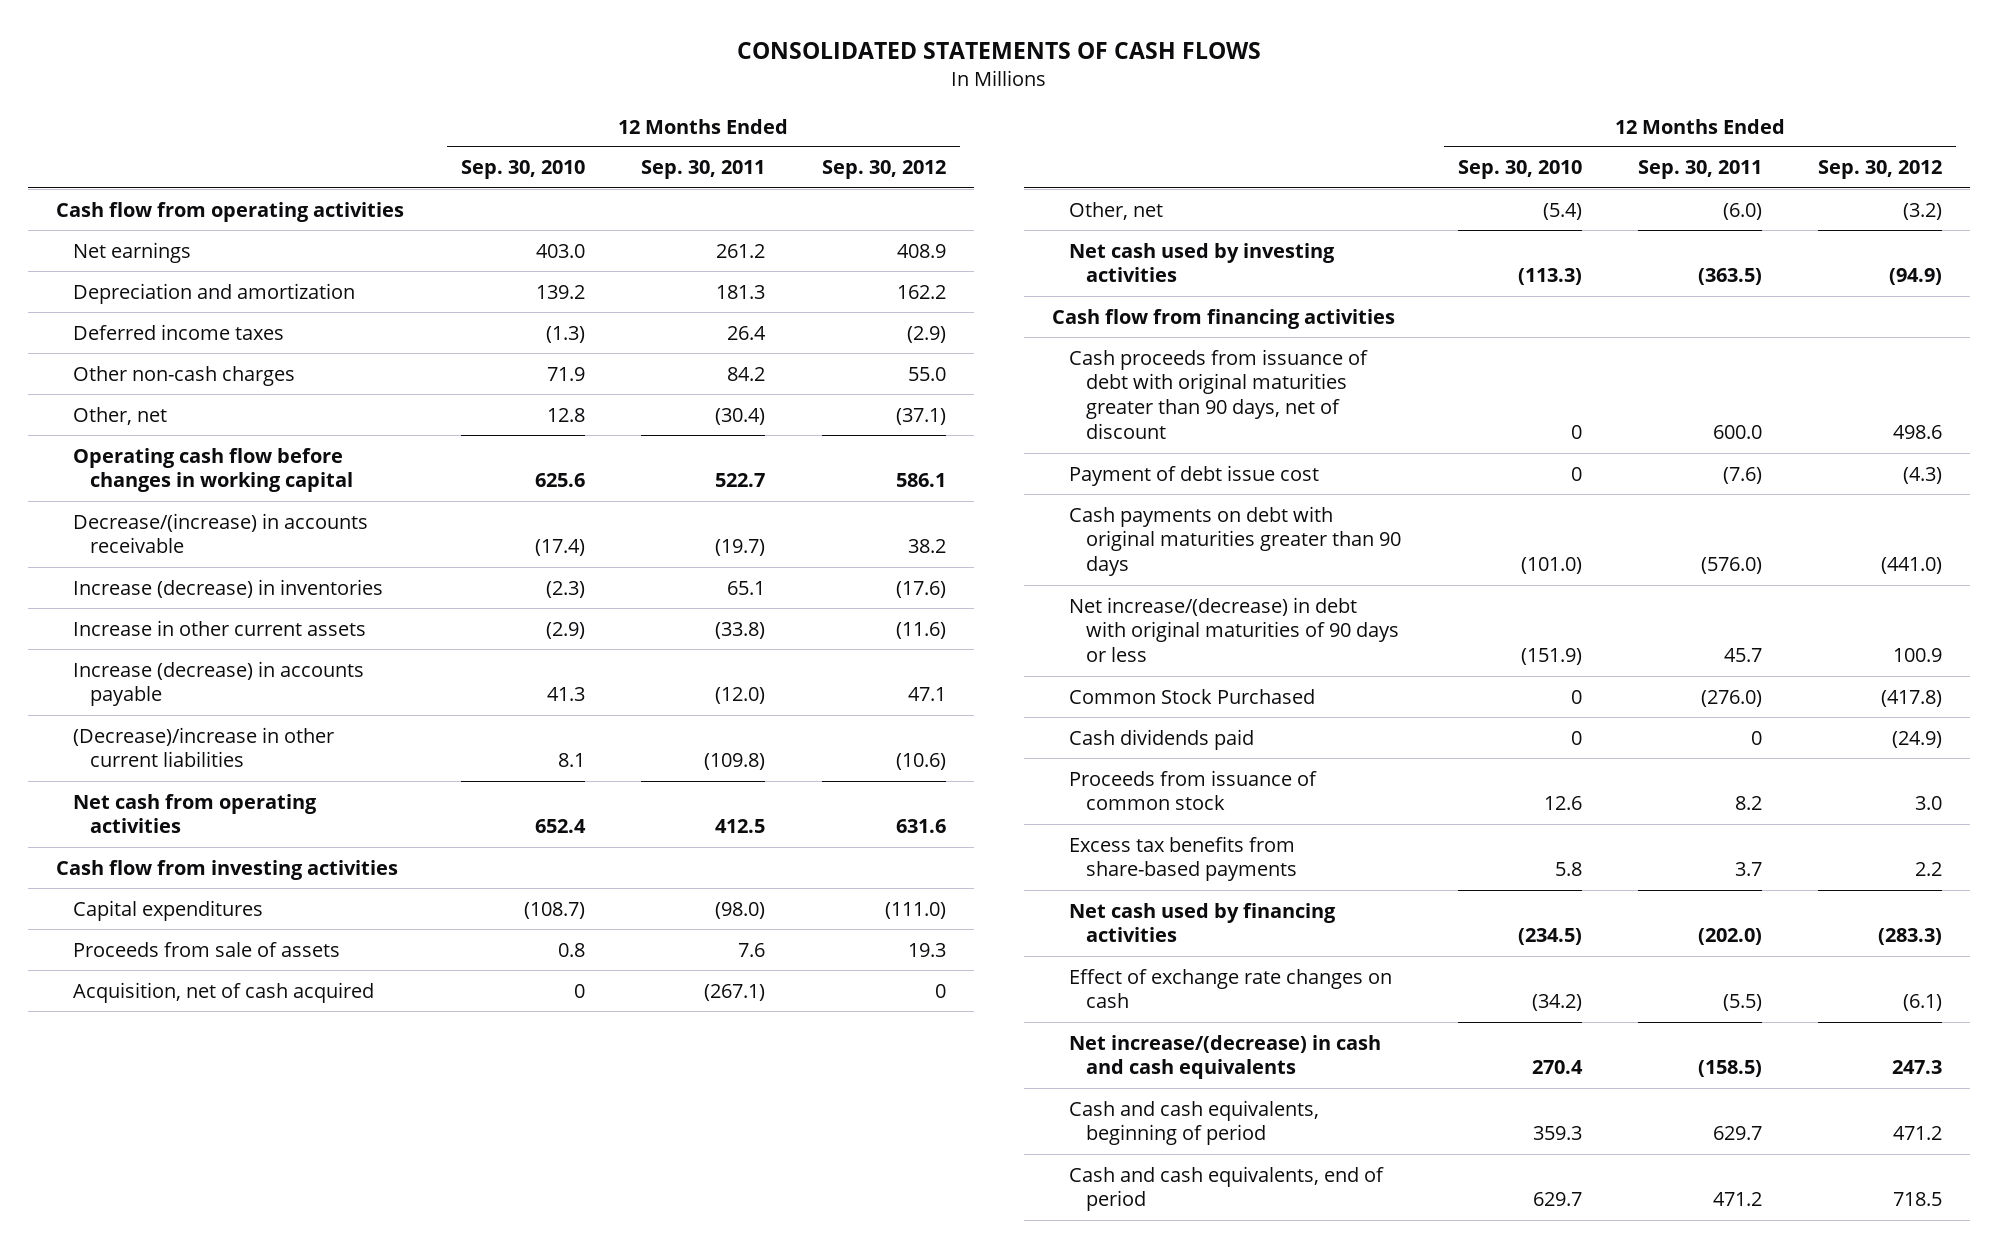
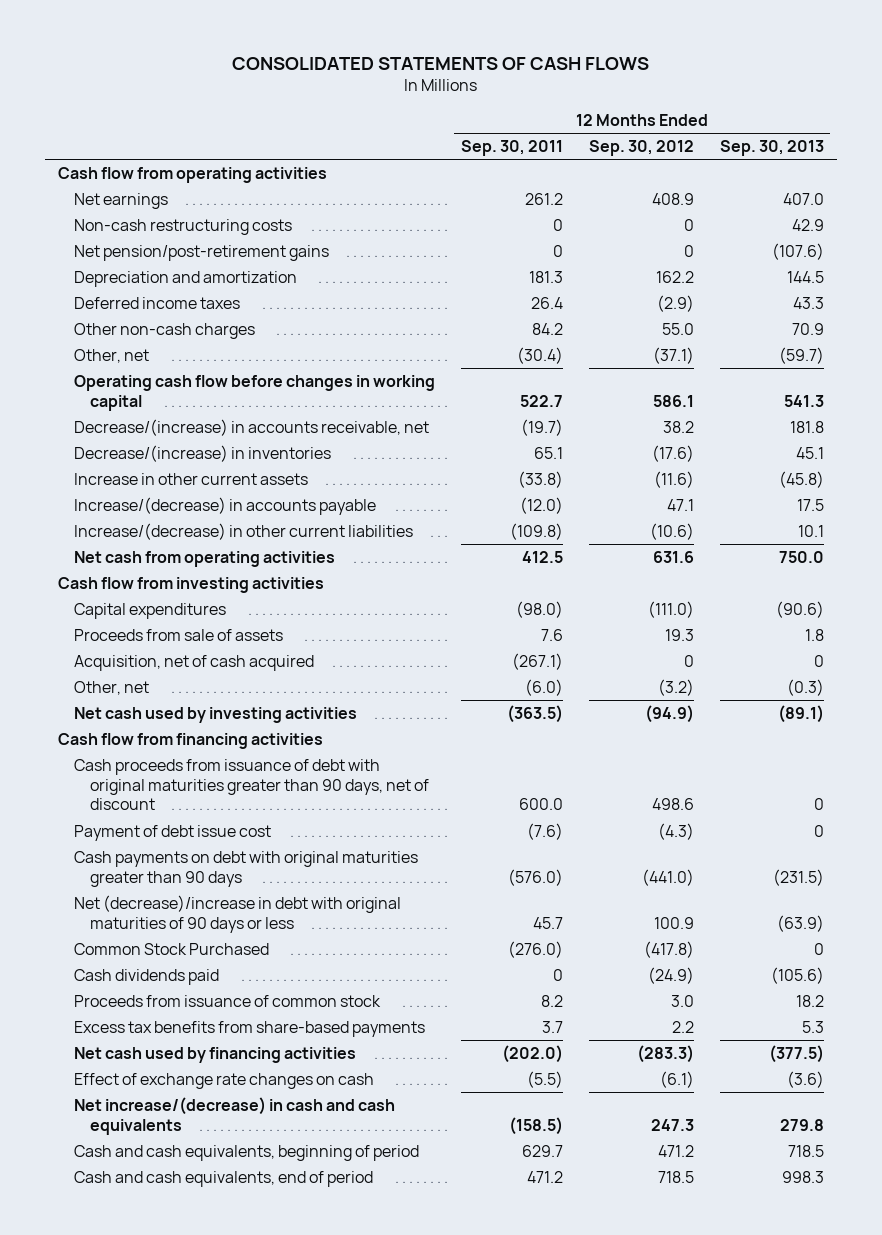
- | 12 Months Ended Sep. 30, 2010 | 12 Months Ended Sep. 30, 2011 | 12 Months Ended Sep. 30, 2012
+ | 12 Months Ended Sep. 30, 2011 | 12 Months Ended Sep. 30, 2012 | 12 Months Ended Sep. 30, 2013
+ Non-cash restructuring costs | 0 | 0 | 42.9
+ Net pension/post-retirement gains | 0 | 0 | (107.6)
- Decrease/(increase) in accounts receivable | (17.4) | (19.7) | 38.2
- Increase (decrease) in inventories | (2.3) | 65.1 | (17.6)
+ Decrease/(increase) in accounts receivable, net | (19.7) | 38.2 | 181.8
+ Decrease/(increase) in inventories | 65.1 | (17.6) | 45.1
- Increase (decrease) in accounts payable | 41.3 | (12.0) | 47.1
- (Decrease)/increase in other current liabilities | 8.1 | (109.8) | (10.6)
+ Increase/(decrease) in accounts payable | (12.0) | 47.1 | 17.5
+ Increase/(decrease) in other current liabilities | (109.8) | (10.6) | 10.1
- Net increase/(decrease) in debt with original maturities of 90 days or less | (151.9) | 45.7 | 100.9
+ Net (decrease)/increase in debt with original maturities of 90 days or less | 45.7 | 100.9 | (63.9)

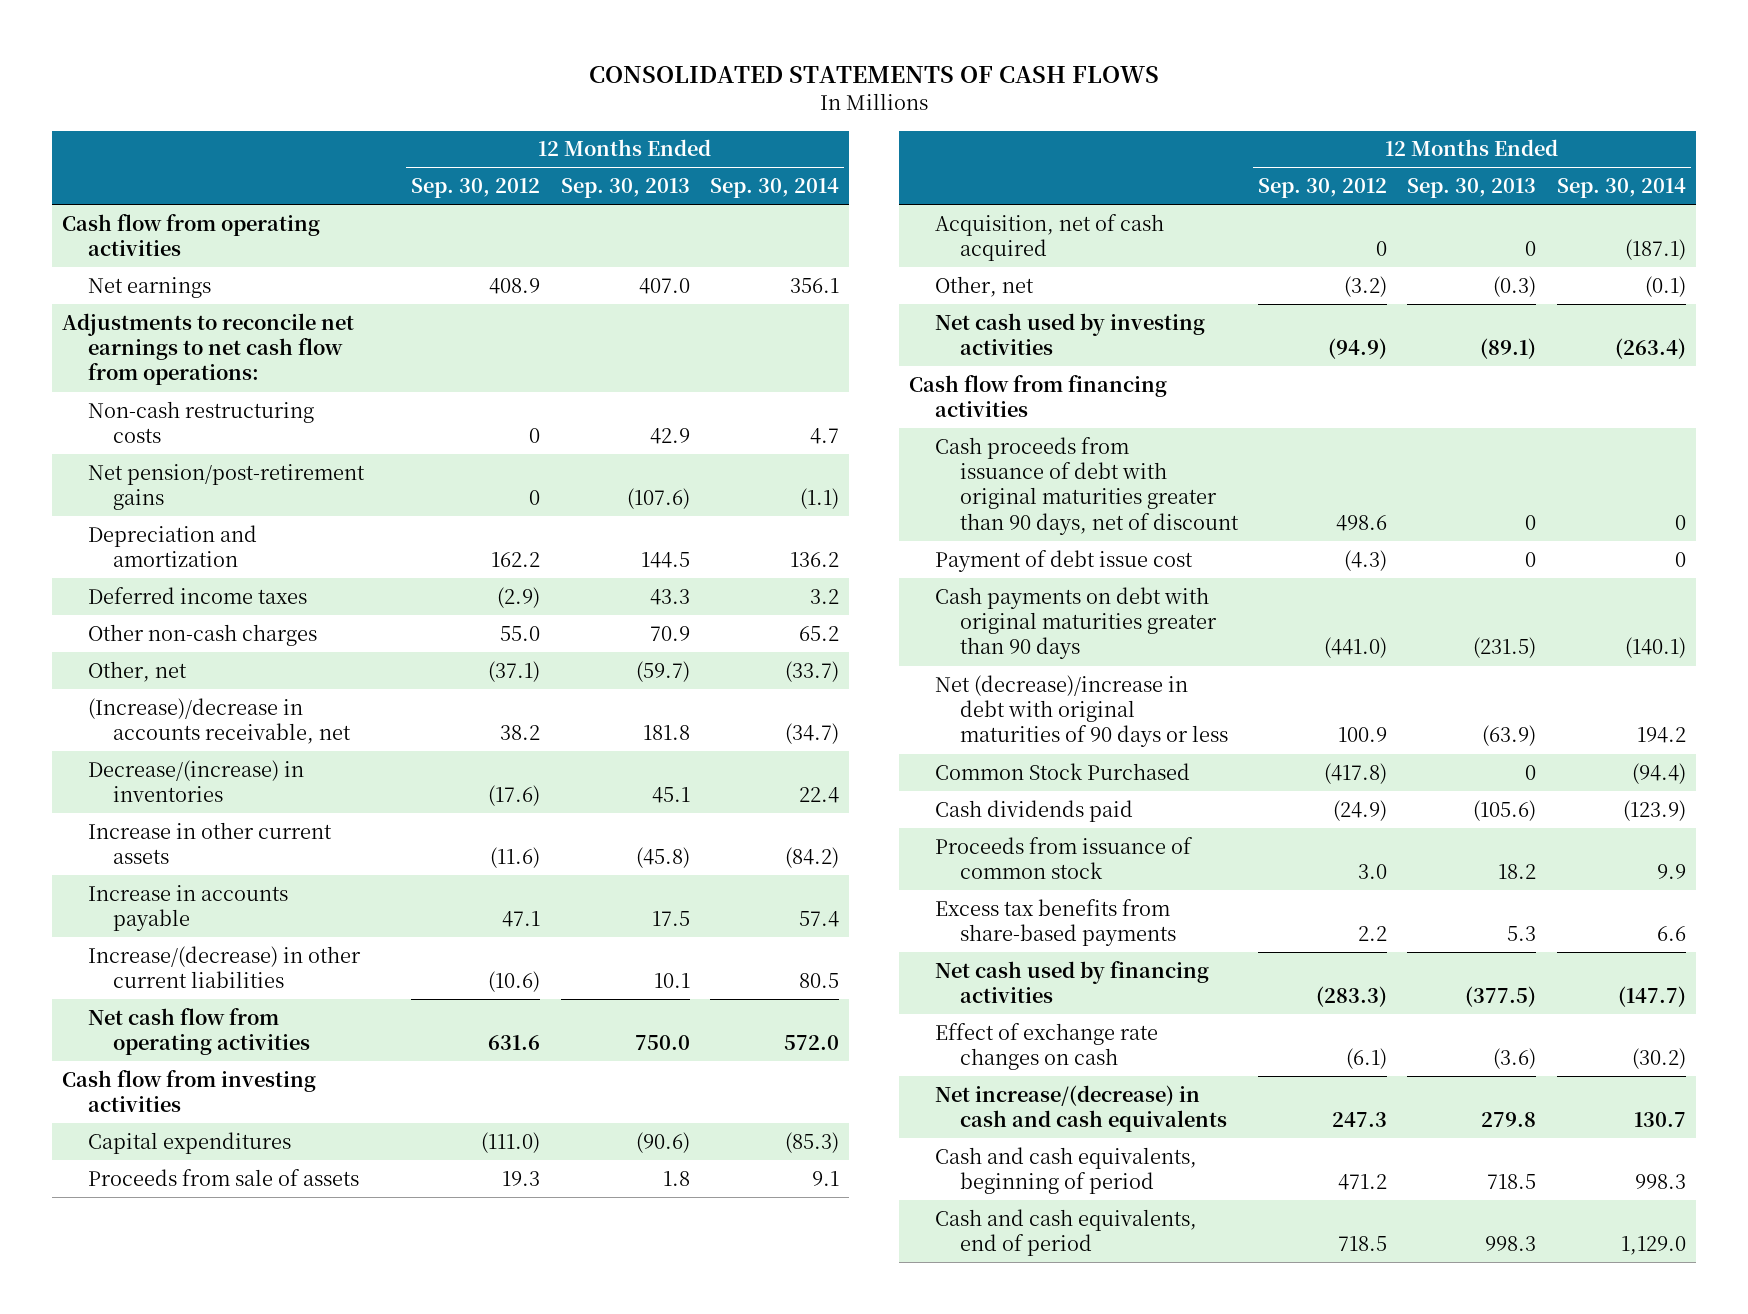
- | 12 Months Ended Sep. 30, 2011 | 12 Months Ended Sep. 30, 2012 | 12 Months Ended Sep. 30, 2013
+ | 12 Months Ended Sep. 30, 2012 | 12 Months Ended Sep. 30, 2013 | 12 Months Ended Sep. 30, 2014
+ Adjustments to reconcile net earnings to net cash flow from operations:
- Operating cash flow before changes in working capital | 522.7 | 586.1 | 541.3
- Decrease/(increase) in accounts receivable, net | (19.7) | 38.2 | 181.8
+ (Increase)/decrease in accounts receivable, net | 38.2 | 181.8 | (34.7)
- Increase/(decrease) in accounts payable | (12.0) | 47.1 | 17.5
+ Increase in accounts payable | 47.1 | 17.5 | 57.4
- Net cash from operating activities | 412.5 | 631.6 | 750.0
+ Net cash flow from operating activities | 631.6 | 750.0 | 572.0

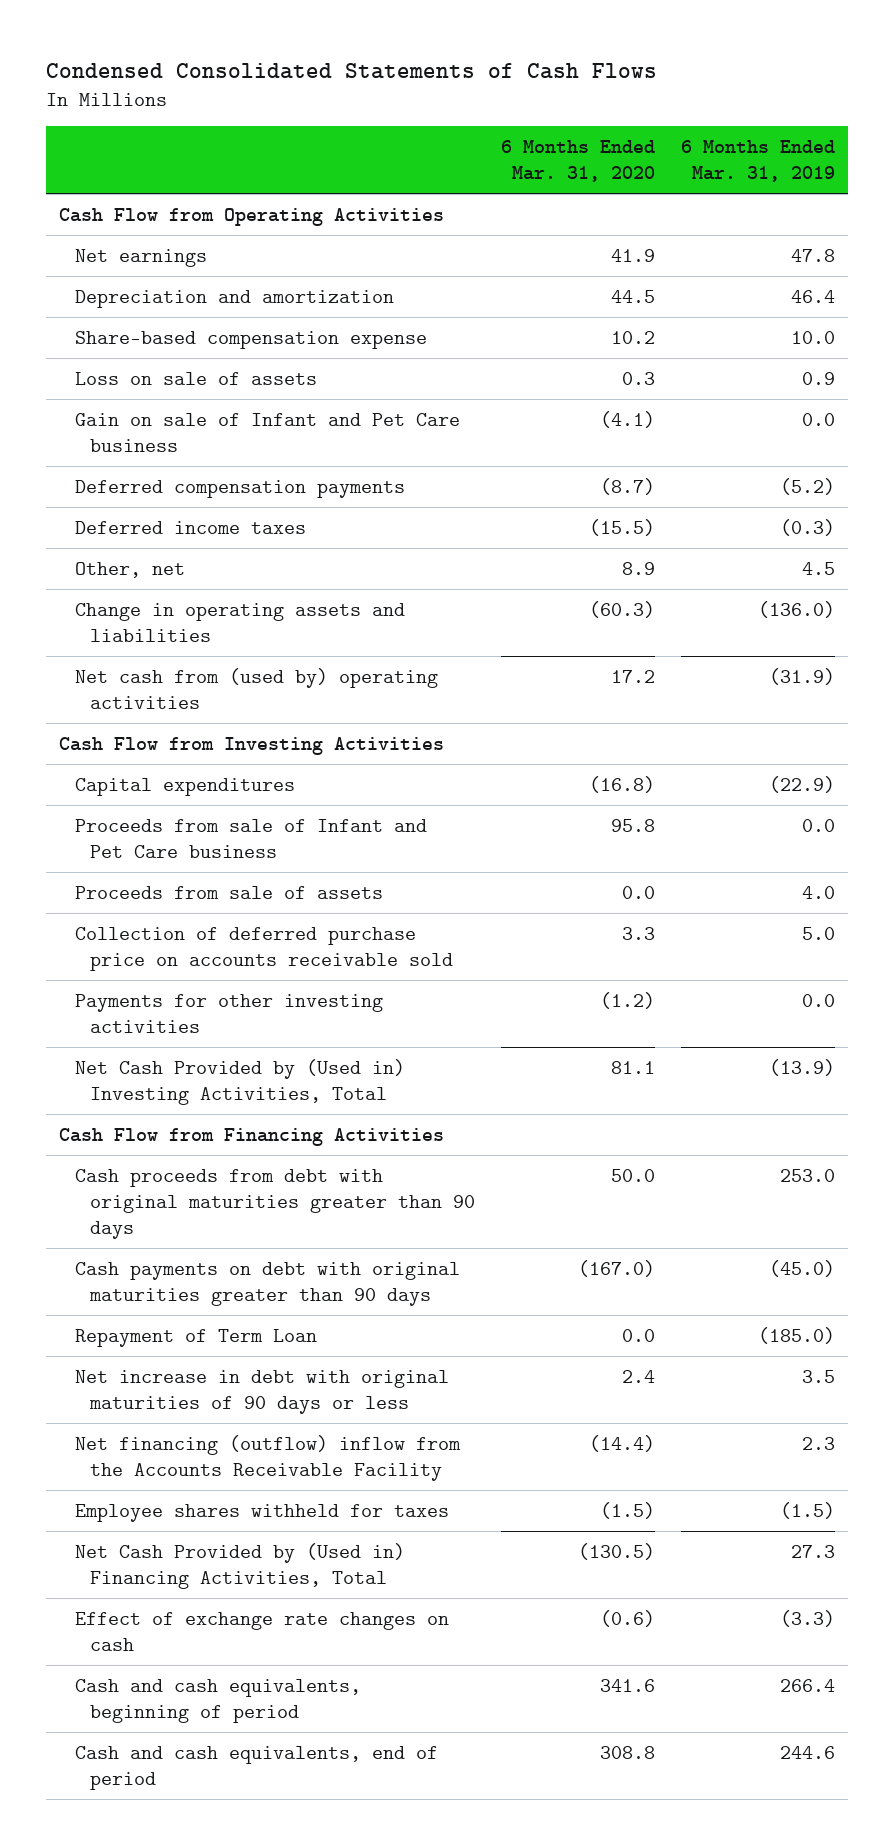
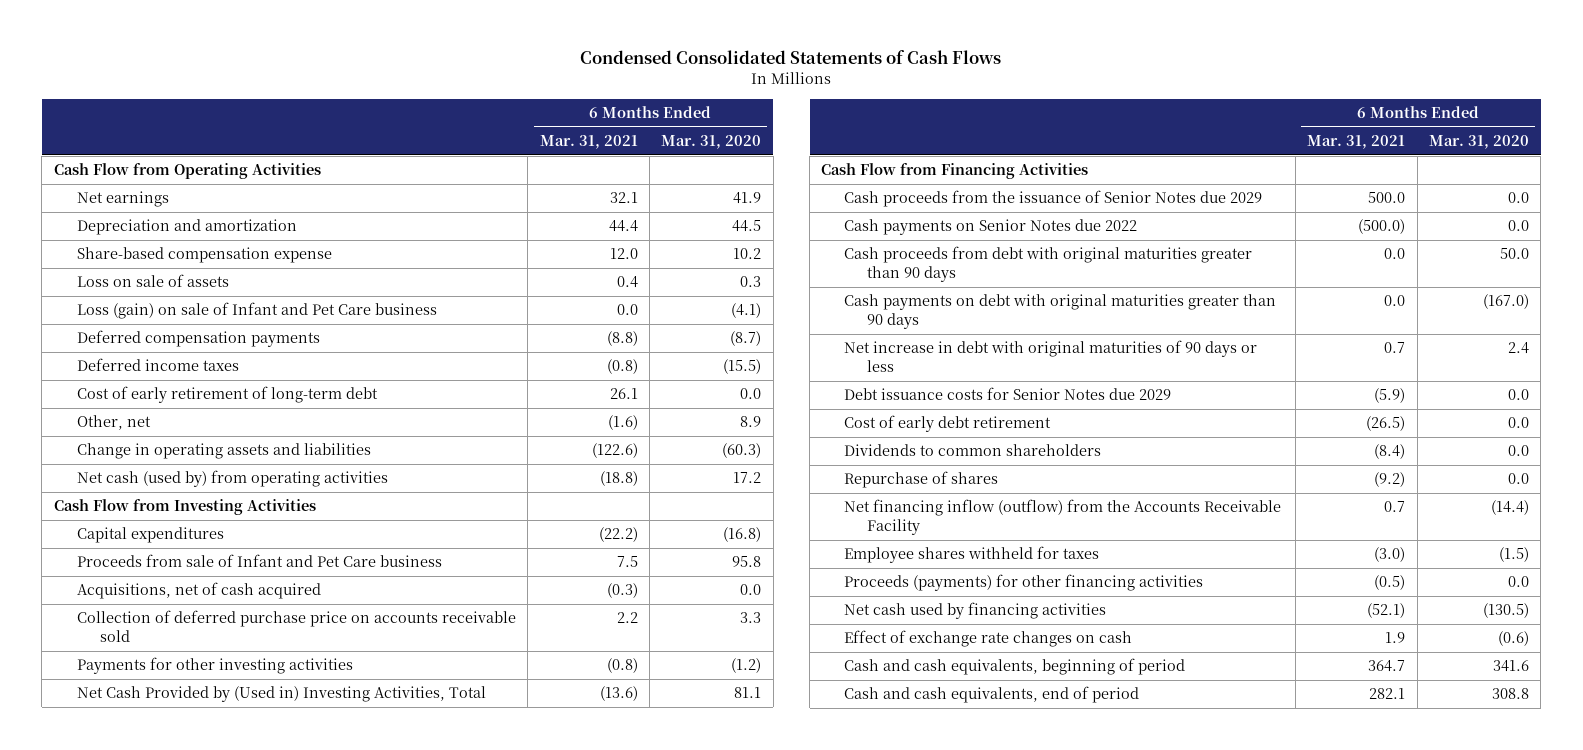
- | 6 Months Ended Mar. 31, 2020 | 6 Months Ended Mar. 31, 2019
+ | 6 Months Ended Mar. 31, 2021 | 6 Months Ended Mar. 31, 2020
- Gain on sale of Infant and Pet Care business | (4.1) | 0.0
+ Loss (gain) on sale of Infant and Pet Care business | 0.0 | (4.1)
+ Cost of early retirement of long-term debt | 26.1 | 0.0
- Net cash from (used by) operating activities | 17.2 | (31.9)
+ Net cash (used by) from operating activities | (18.8) | 17.2
- Proceeds from sale of assets | 0.0 | 4.0
+ Acquisitions, net of cash acquired | (0.3) | 0.0
+ Cash proceeds from the issuance of Senior Notes due 2029 | 500.0 | 0.0
+ Cash payments on Senior Notes due 2022 | (500.0) | 0.0
- Repayment of Term Loan | 0.0 | (185.0)
- Net financing (outflow) inflow from the Accounts Receivable Facility | (14.4) | 2.3
+ Debt issuance costs for Senior Notes due 2029 | (5.9) | 0.0
+ Cost of early debt retirement | (26.5) | 0.0
+ Dividends to common shareholders | (8.4) | 0.0
+ Repurchase of shares | (9.2) | 0.0
+ Net financing inflow (outflow) from the Accounts Receivable Facility | 0.7 | (14.4)
- Net Cash Provided by (Used in) Financing Activities, Total | (130.5) | 27.3
+ Proceeds (payments) for other financing activities | (0.5) | 0.0
+ Net cash used by financing activities | (52.1) | (130.5)

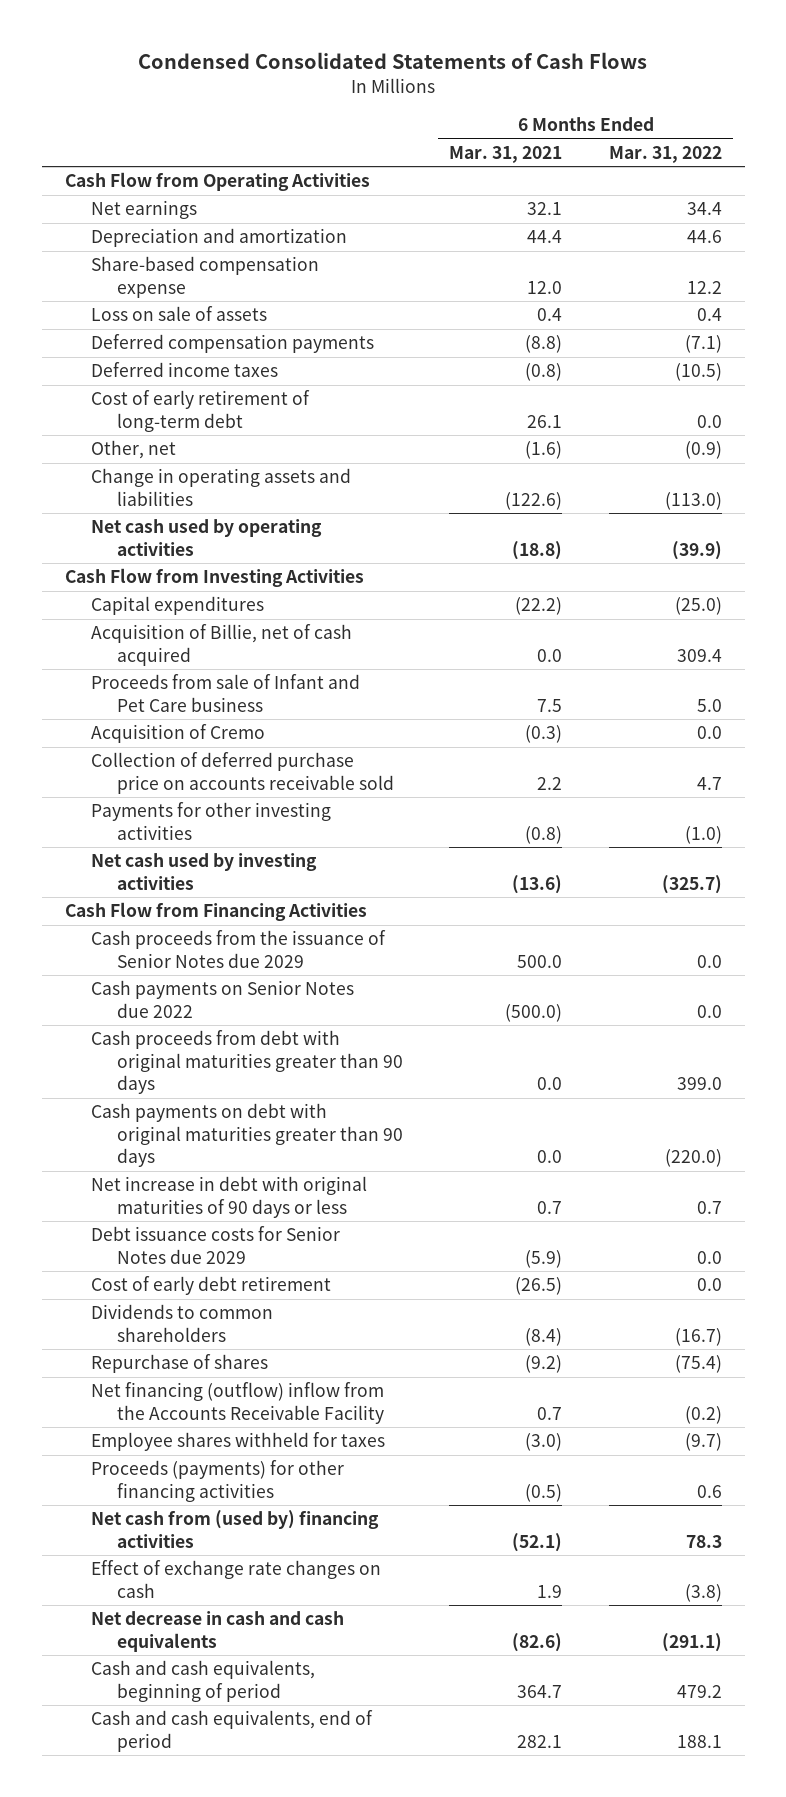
- | 6 Months Ended Mar. 31, 2021 | 6 Months Ended Mar. 31, 2020
+ | 6 Months Ended Mar. 31, 2021 | 6 Months Ended Mar. 31, 2022
- Loss (gain) on sale of Infant and Pet Care business | 0.0 | (4.1)
- Net cash (used by) from operating activities | (18.8) | 17.2
+ Net cash used by operating activities | (18.8) | (39.9)
+ Acquisition of Billie, net of cash acquired | 0.0 | 309.4
- Acquisitions, net of cash acquired | (0.3) | 0.0
+ Acquisition of Cremo | (0.3) | 0.0
- Net Cash Provided by (Used in) Investing Activities, Total | (13.6) | 81.1
+ Net cash used by investing activities | (13.6) | (325.7)
- Net financing inflow (outflow) from the Accounts Receivable Facility | 0.7 | (14.4)
+ Net financing (outflow) inflow from the Accounts Receivable Facility | 0.7 | (0.2)
- Net cash used by financing activities | (52.1) | (130.5)
+ Net cash from (used by) financing activities | (52.1) | 78.3
+ Net decrease in cash and cash equivalents | (82.6) | (291.1)

